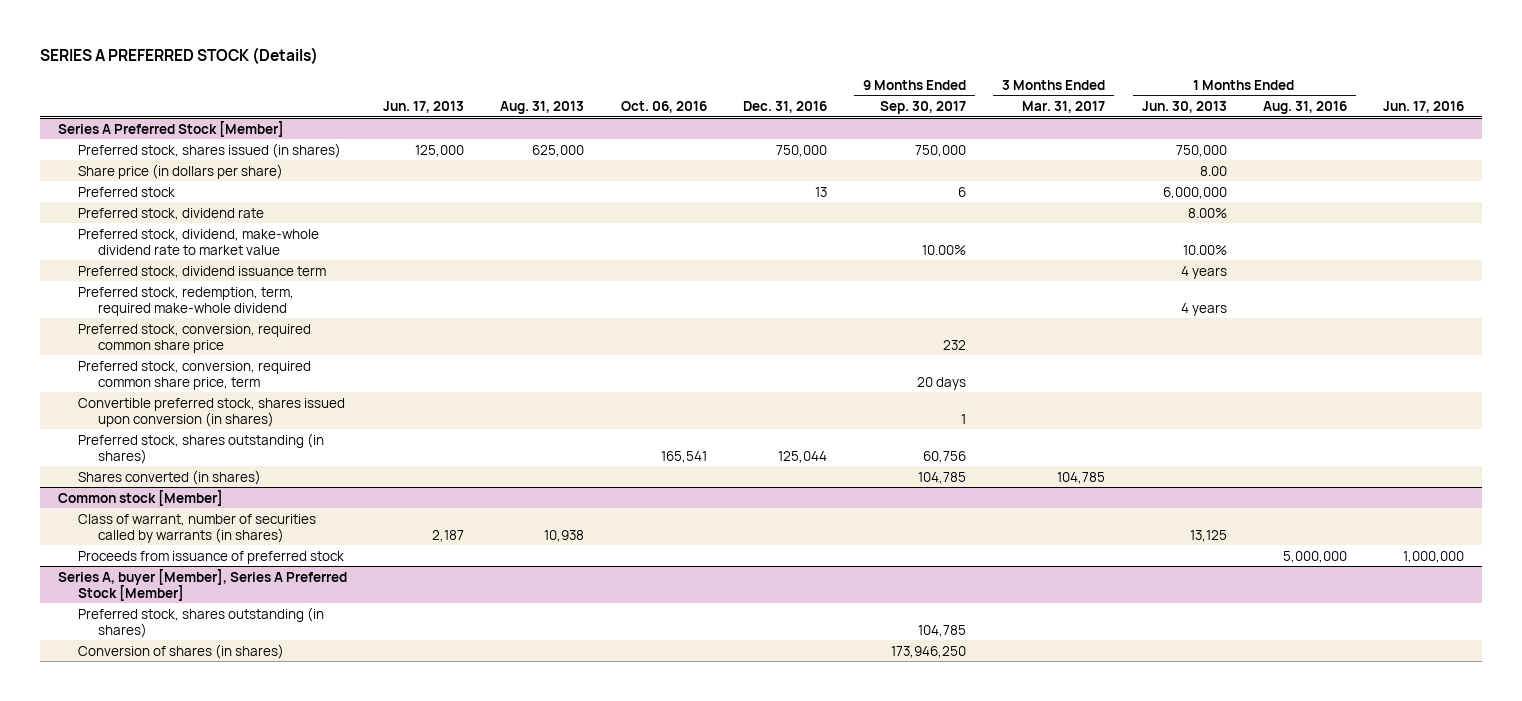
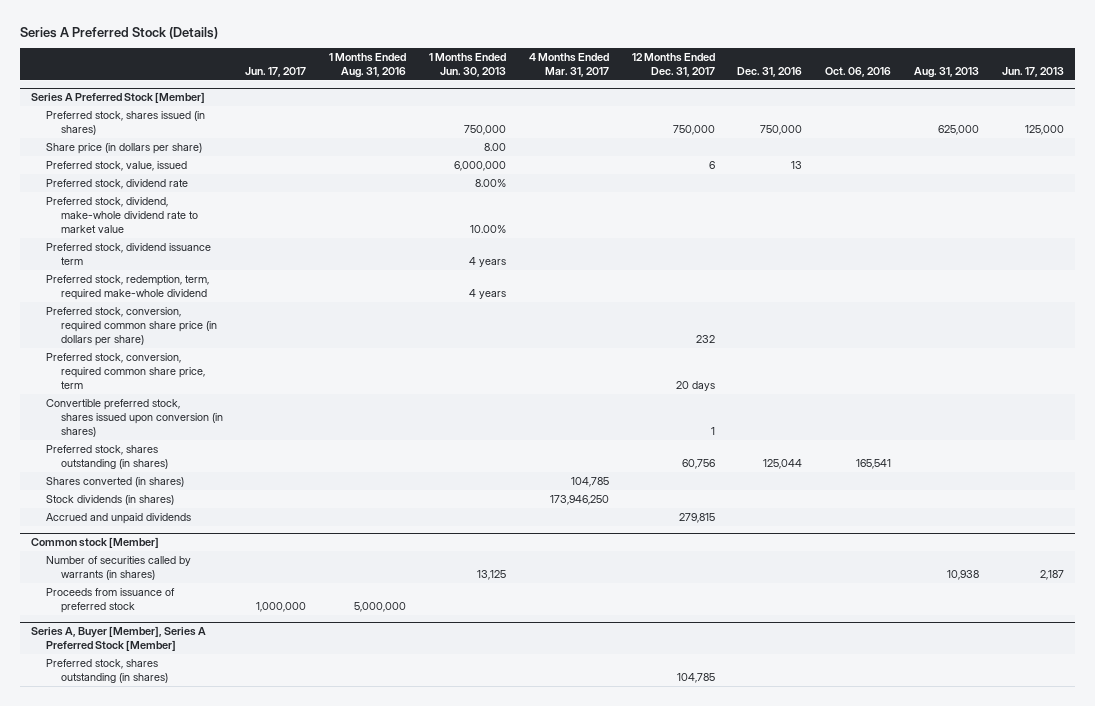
- SERIES A PREFERRED STOCK (Details)
+ Series A Preferred Stock (Details)
- | Jun. 17, 2013 | Aug. 31, 2013 | Oct. 06, 2016 | Dec. 31, 2016 | 9 Months Ended Sep. 30, 2017 | 3 Months Ended Mar. 31, 2017 | 1 Months Ended Jun. 30, 2013 | 1 Months Ended Aug. 31, 2016 | Jun. 17, 2016
+ | Jun. 17, 2017 | 1 Months Ended Aug. 31, 2016 | 1 Months Ended Jun. 30, 2013 | 4 Months Ended Mar. 31, 2017 | 12 Months Ended Dec. 31, 2017 | Dec. 31, 2016 | Oct. 06, 2016 | Aug. 31, 2013 | Jun. 17, 2013
@ Series A Preferred Stock [Member]
- Preferred stock | | | | 13 | 6 | | 6,000,000 | |
+ Preferred stock, value, issued | | | 6,000,000 | | 6 | 13 | | |
- Preferred stock, conversion, required common share price | | | | | 232 | | | |
+ Preferred stock, conversion, required common share price (in dollars per share) | | | | | 232 | | | |
+ Stock dividends (in shares) | | | | 173,946,250 | | | | |
+ Accrued and unpaid dividends | | | | | 279,815 | | | |
@ Common stock [Member]
- Class of warrant, number of securities called by warrants (in shares) | 2,187 | 10,938 | | | | | 13,125 | |
+ Number of securities called by warrants (in shares) | | | 13,125 | | | | | 10,938 | 2,187
- Series A, buyer [Member], Series A Preferred Stock [Member]
+ Series A, Buyer [Member], Series A Preferred Stock [Member]
- Conversion of shares (in shares) | | | | | 173,946,250 | | | |

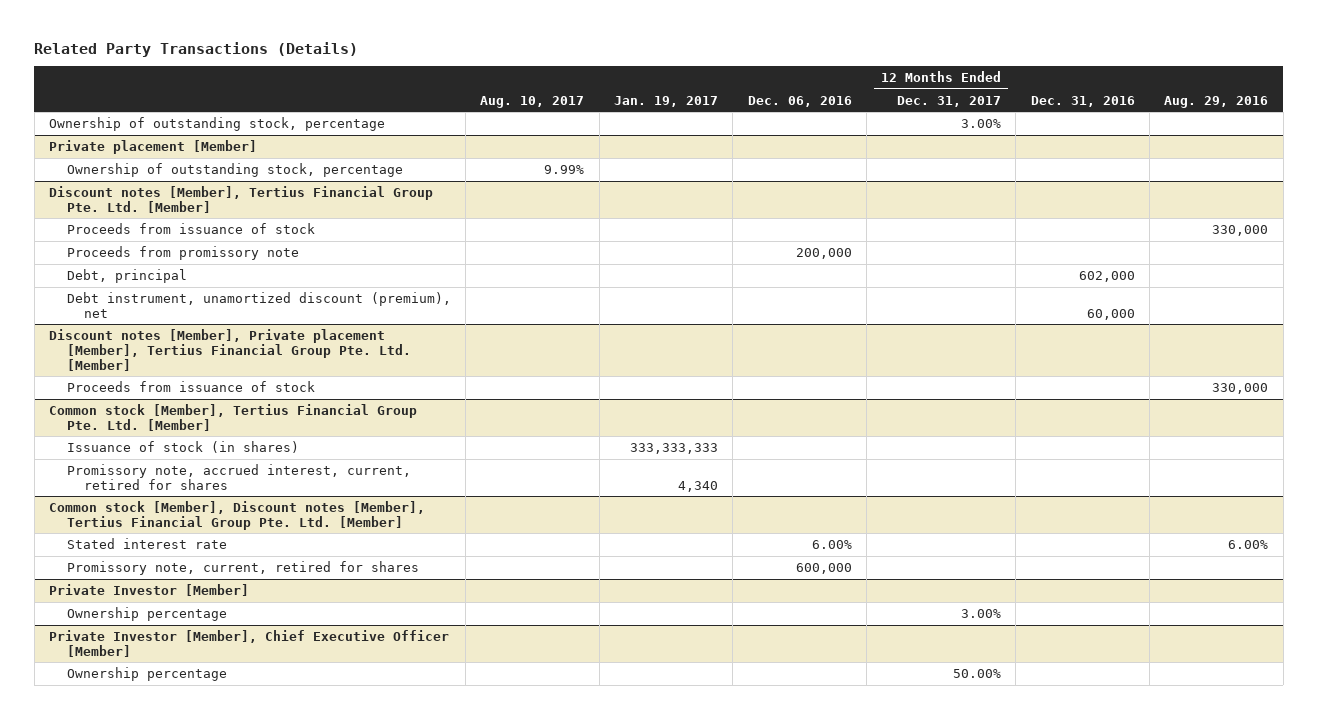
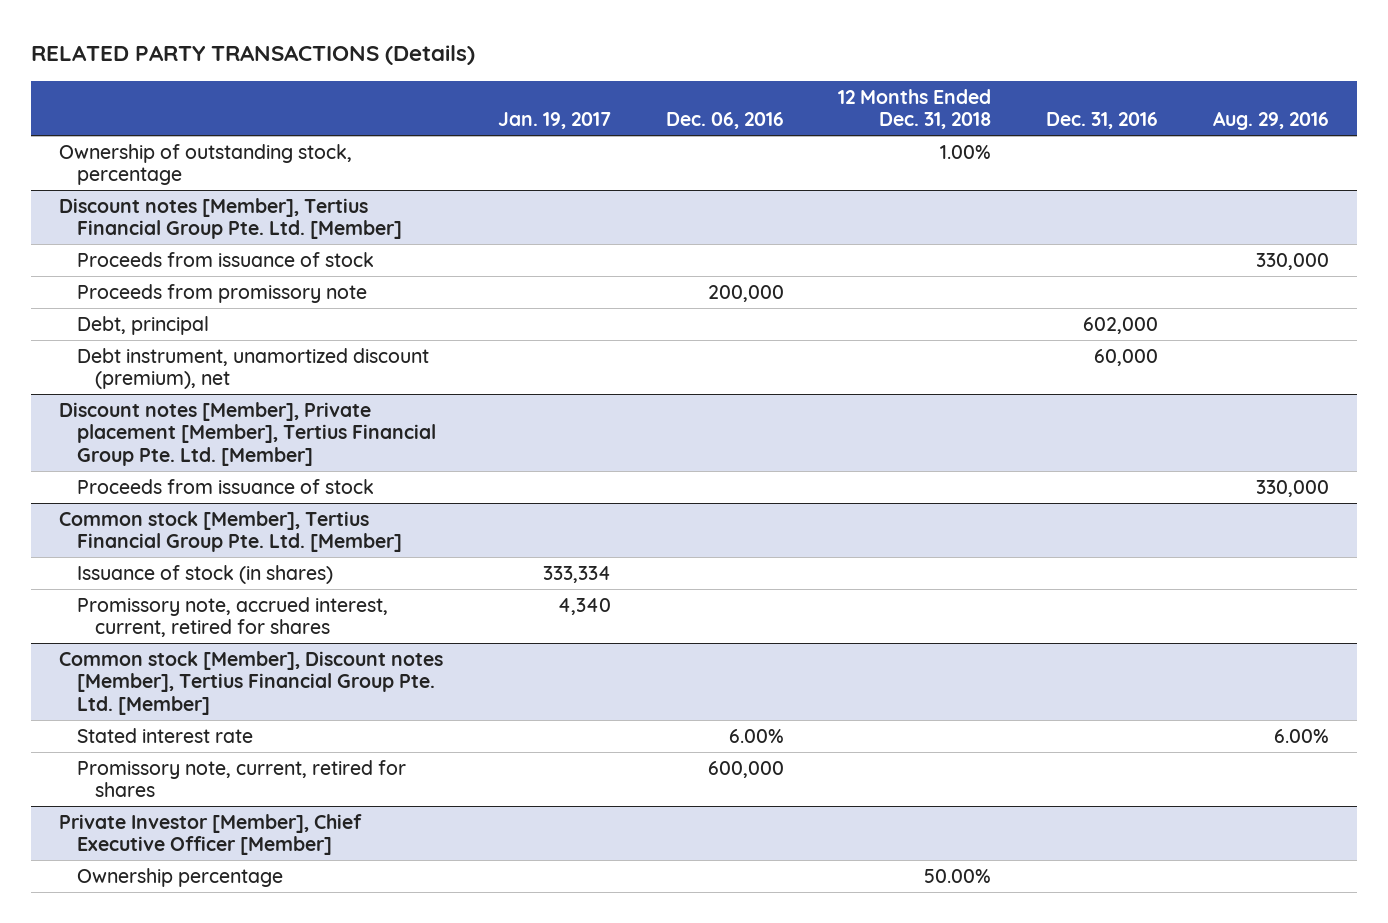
- Related Party Transactions (Details)
+ RELATED PARTY TRANSACTIONS (Details)
- | Aug. 10, 2017 | Jan. 19, 2017 | Dec. 06, 2016 | 12 Months Ended Dec. 31, 2017 | Dec. 31, 2016 | Aug. 29, 2016
+ | Jan. 19, 2017 | Dec. 06, 2016 | 12 Months Ended Dec. 31, 2018 | Dec. 31, 2016 | Aug. 29, 2016
- Private placement [Member]
- Ownership of outstanding stock, percentage | 9.99% | | | | |
@ Common stock [Member], Tertius Financial Group Pte. Ltd. [Member]
- Issuance of stock (in shares) | | 333,333,333 | | | |
+ Issuance of stock (in shares) | 333,334 | | | |
- Private Investor [Member]
- Ownership percentage | | | | 3.00% | |

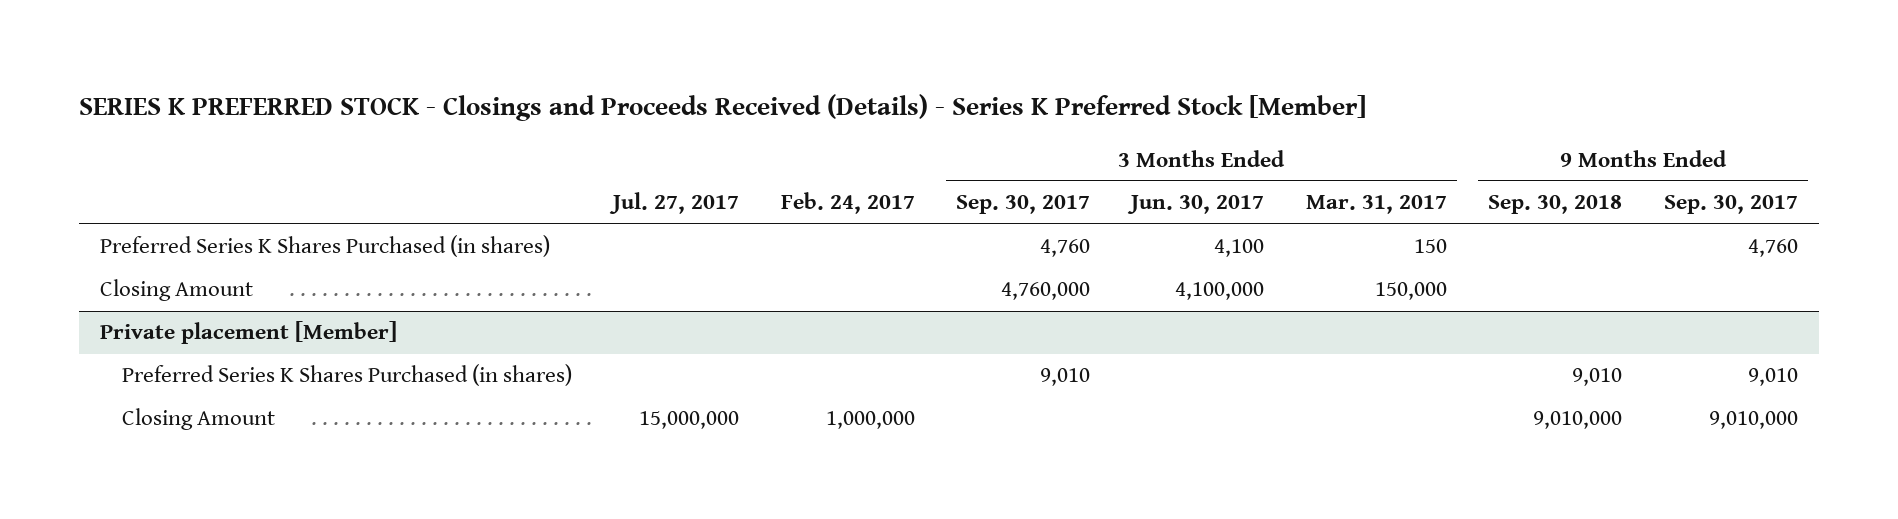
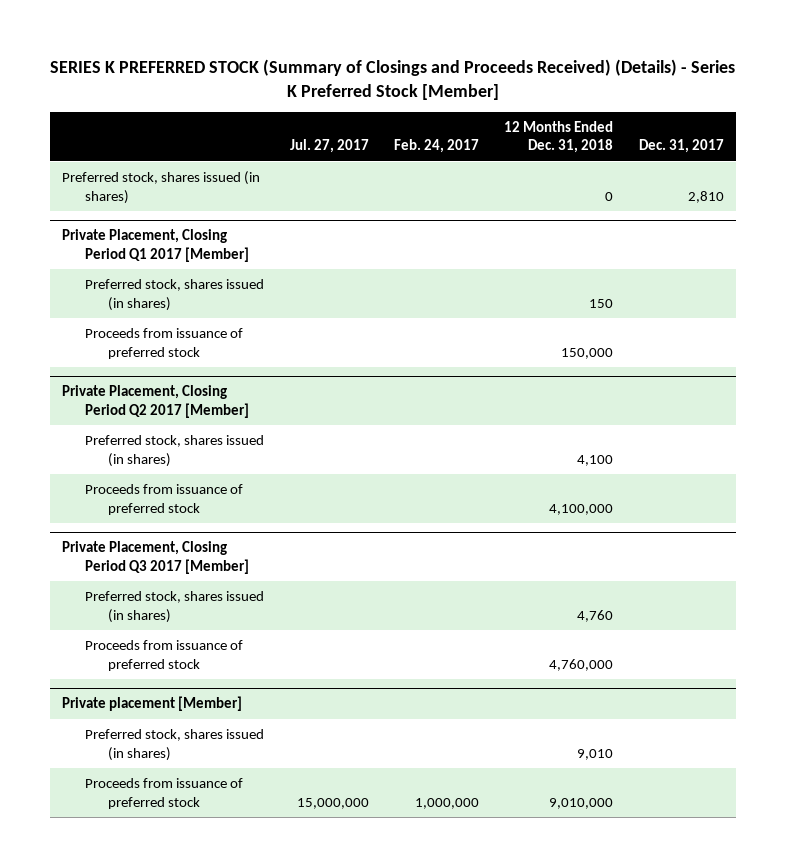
- SERIES K PREFERRED STOCK - Closings and Proceeds Received (Details) - Series K Preferred Stock [Member]
+ SERIES K PREFERRED STOCK (Summary of Closings and Proceeds Received) (Details) - Series K Preferred Stock [Member]
- | Jul. 27, 2017 | Feb. 24, 2017 | 3 Months Ended Sep. 30, 2017 | 3 Months Ended Jun. 30, 2017 | 3 Months Ended Mar. 31, 2017 | 9 Months Ended Sep. 30, 2018 | 9 Months Ended Sep. 30, 2017
+ | Jul. 27, 2017 | Feb. 24, 2017 | 12 Months Ended Dec. 31, 2018 | Dec. 31, 2017
- Preferred Series K Shares Purchased (in shares) | | | 4,760 | 4,100 | 150 | | 4,760
- Closing Amount | | | 4,760,000 | 4,100,000 | 150,000 | |
+ Preferred stock, shares issued (in shares) | | | 0 | 2,810
+ Private Placement, Closing Period Q1 2017 [Member]
+ Preferred stock, shares issued (in shares) | | | 150 |
+ Proceeds from issuance of preferred stock | | | 150,000 |
+ Private Placement, Closing Period Q2 2017 [Member]
+ Preferred stock, shares issued (in shares) | | | 4,100 |
+ Proceeds from issuance of preferred stock | | | 4,100,000 |
+ Private Placement, Closing Period Q3 2017 [Member]
+ Preferred stock, shares issued (in shares) | | | 4,760 |
+ Proceeds from issuance of preferred stock | | | 4,760,000 |
@ Private placement [Member]
- Preferred Series K Shares Purchased (in shares) | | | 9,010 | | | 9,010 | 9,010
- Closing Amount | 15,000,000 | 1,000,000 | | | | 9,010,000 | 9,010,000
+ Preferred stock, shares issued (in shares) | | | 9,010 |
+ Proceeds from issuance of preferred stock | 15,000,000 | 1,000,000 | 9,010,000 |

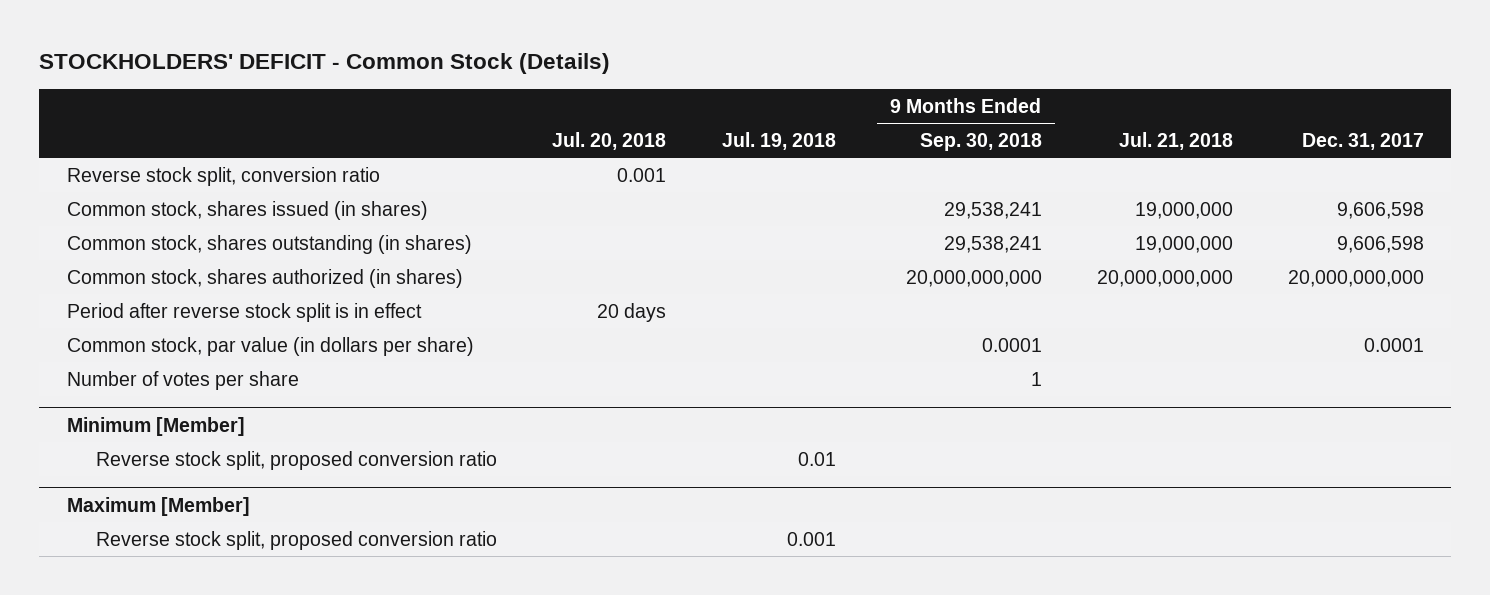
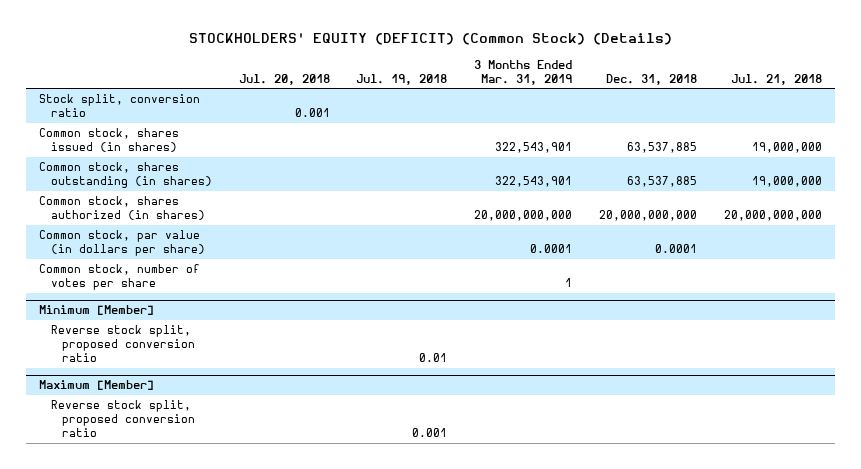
- STOCKHOLDERS' DEFICIT - Common Stock (Details)
+ STOCKHOLDERS' EQUITY (DEFICIT) (Common Stock) (Details)
- | Jul. 20, 2018 | Jul. 19, 2018 | 9 Months Ended Sep. 30, 2018 | Jul. 21, 2018 | Dec. 31, 2017
+ | Jul. 20, 2018 | Jul. 19, 2018 | 3 Months Ended Mar. 31, 2019 | Dec. 31, 2018 | Jul. 21, 2018
- Reverse stock split, conversion ratio | 0.001 | | | |
+ Stock split, conversion ratio | 0.001 | | | |
- Period after reverse stock split is in effect | 20 days | | | |
- Number of votes per share | | | 1 | |
+ Common stock, number of votes per share | | | 1 | |

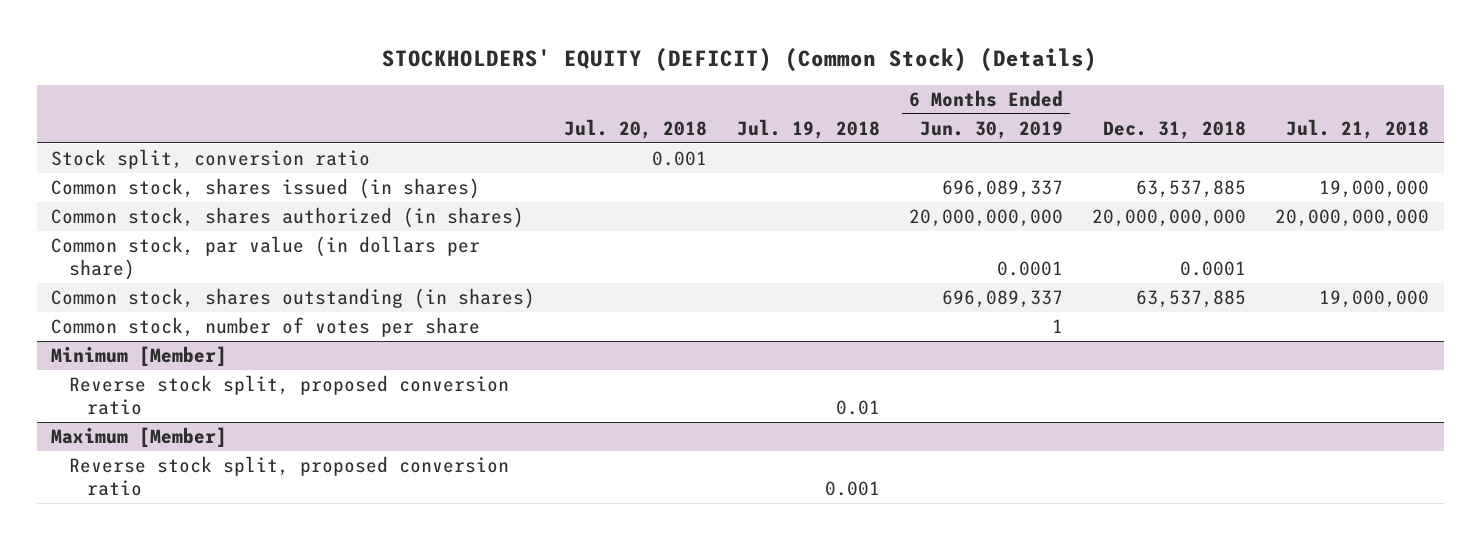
- | Jul. 20, 2018 | Jul. 19, 2018 | 3 Months Ended Mar. 31, 2019 | Dec. 31, 2018 | Jul. 21, 2018
+ | Jul. 20, 2018 | Jul. 19, 2018 | 6 Months Ended Jun. 30, 2019 | Dec. 31, 2018 | Jul. 21, 2018
moved down: Common stock, shares outstanding (in shares) | | | 696,089,337 | 63,537,885 | 19,000,000

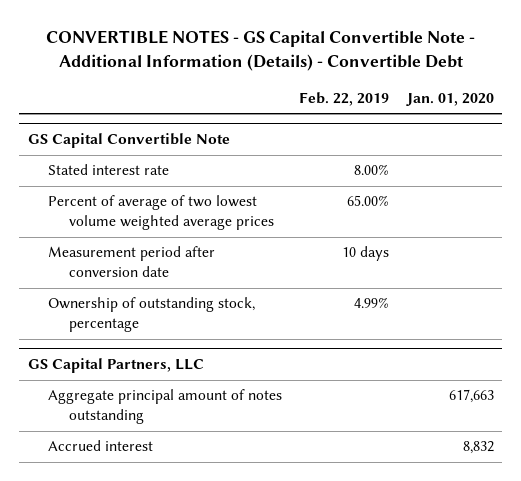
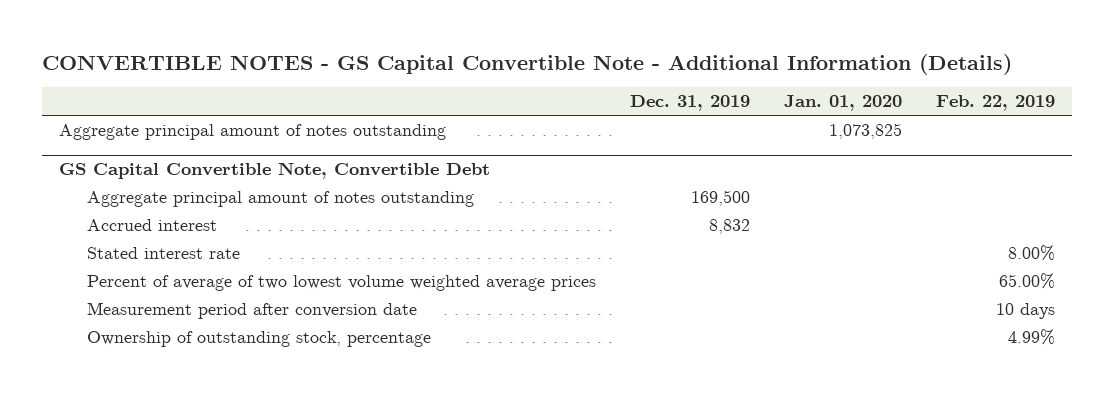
- CONVERTIBLE NOTES - GS Capital Convertible Note - Additional Information (Details) - Convertible Debt
+ CONVERTIBLE NOTES - GS Capital Convertible Note - Additional Information (Details)
- | Feb. 22, 2019 | Jan. 01, 2020
+ | Dec. 31, 2019 | Jan. 01, 2020 | Feb. 22, 2019
- GS Capital Convertible Note
+ Aggregate principal amount of notes outstanding | | 1,073,825 |
+ GS Capital Convertible Note, Convertible Debt
+ Aggregate principal amount of notes outstanding | 169,500 | |
+ Accrued interest | 8,832 | |
- GS Capital Partners, LLC
- Aggregate principal amount of notes outstanding | | 617,663
- Accrued interest | | 8,832

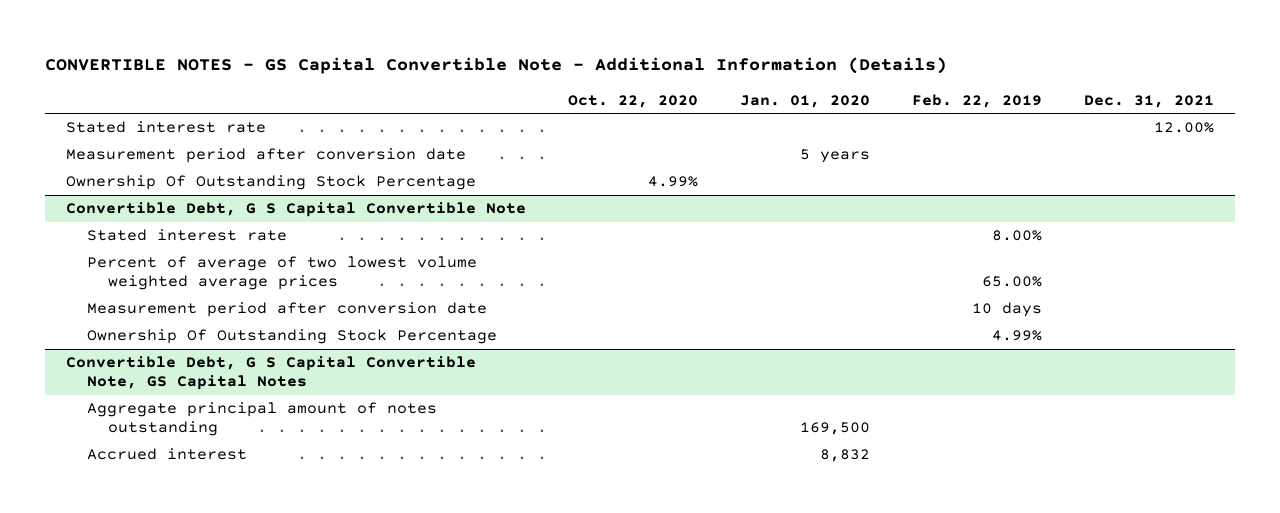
- | Dec. 31, 2019 | Jan. 01, 2020 | Feb. 22, 2019
+ | Oct. 22, 2020 | Jan. 01, 2020 | Feb. 22, 2019 | Dec. 31, 2021
- Aggregate principal amount of notes outstanding | | 1,073,825 |
- GS Capital Convertible Note, Convertible Debt
- Aggregate principal amount of notes outstanding | 169,500 | |
- Accrued interest | 8,832 | |
+ Stated interest rate | | | | 12.00%
+ Measurement period after conversion date | | 5 years | |
+ Ownership Of Outstanding Stock Percentage | 4.99% | | |
+ Convertible Debt, G S Capital Convertible Note
- Ownership of outstanding stock, percentage | | | 4.99%
+ Ownership Of Outstanding Stock Percentage | | | 4.99% |
+ Convertible Debt, G S Capital Convertible Note, GS Capital Notes
+ Aggregate principal amount of notes outstanding | | 169,500 | |
+ Accrued interest | | 8,832 | |

